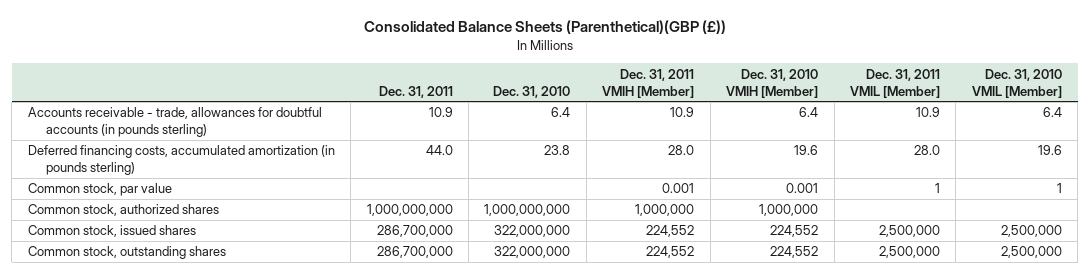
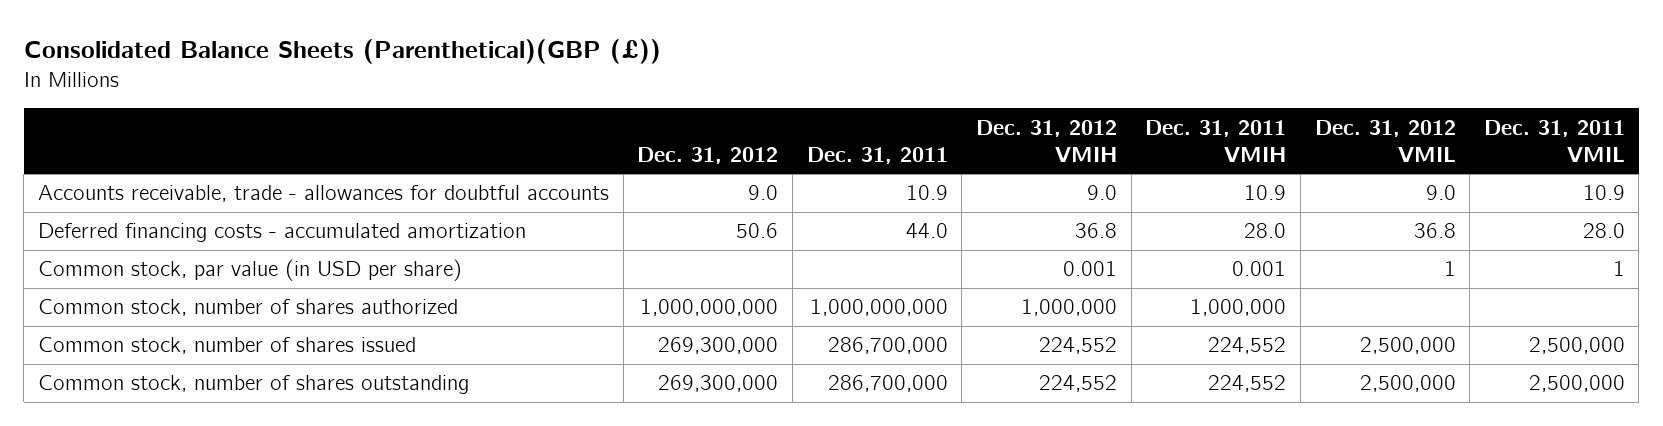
- | Dec. 31, 2011 | Dec. 31, 2010 | Dec. 31, 2011 VMIH [Member] | Dec. 31, 2010 VMIH [Member] | Dec. 31, 2011 VMIL [Member] | Dec. 31, 2010 VMIL [Member]
+ | Dec. 31, 2012 | Dec. 31, 2011 | Dec. 31, 2012 VMIH | Dec. 31, 2011 VMIH | Dec. 31, 2012 VMIL | Dec. 31, 2011 VMIL
- Accounts receivable - trade, allowances for doubtful accounts (in pounds sterling) | 10.9 | 6.4 | 10.9 | 6.4 | 10.9 | 6.4
- Deferred financing costs, accumulated amortization (in pounds sterling) | 44.0 | 23.8 | 28.0 | 19.6 | 28.0 | 19.6
- Common stock, par value | | | 0.001 | 0.001 | 1 | 1
- Common stock, authorized shares | 1,000,000,000 | 1,000,000,000 | 1,000,000 | 1,000,000 | |
- Common stock, issued shares | 286,700,000 | 322,000,000 | 224,552 | 224,552 | 2,500,000 | 2,500,000
- Common stock, outstanding shares | 286,700,000 | 322,000,000 | 224,552 | 224,552 | 2,500,000 | 2,500,000
+ Accounts receivable, trade - allowances for doubtful accounts | 9.0 | 10.9 | 9.0 | 10.9 | 9.0 | 10.9
+ Deferred financing costs - accumulated amortization | 50.6 | 44.0 | 36.8 | 28.0 | 36.8 | 28.0
+ Common stock, par value (in USD per share) | | | 0.001 | 0.001 | 1 | 1
+ Common stock, number of shares authorized | 1,000,000,000 | 1,000,000,000 | 1,000,000 | 1,000,000 | |
+ Common stock, number of shares issued | 269,300,000 | 286,700,000 | 224,552 | 224,552 | 2,500,000 | 2,500,000
+ Common stock, number of shares outstanding | 269,300,000 | 286,700,000 | 224,552 | 224,552 | 2,500,000 | 2,500,000

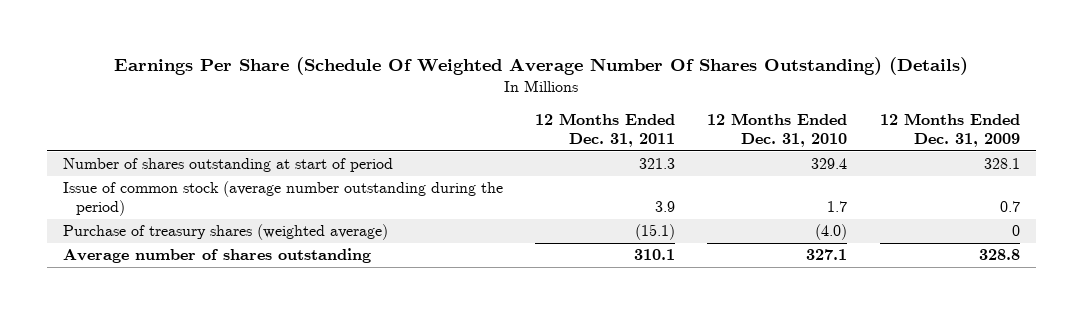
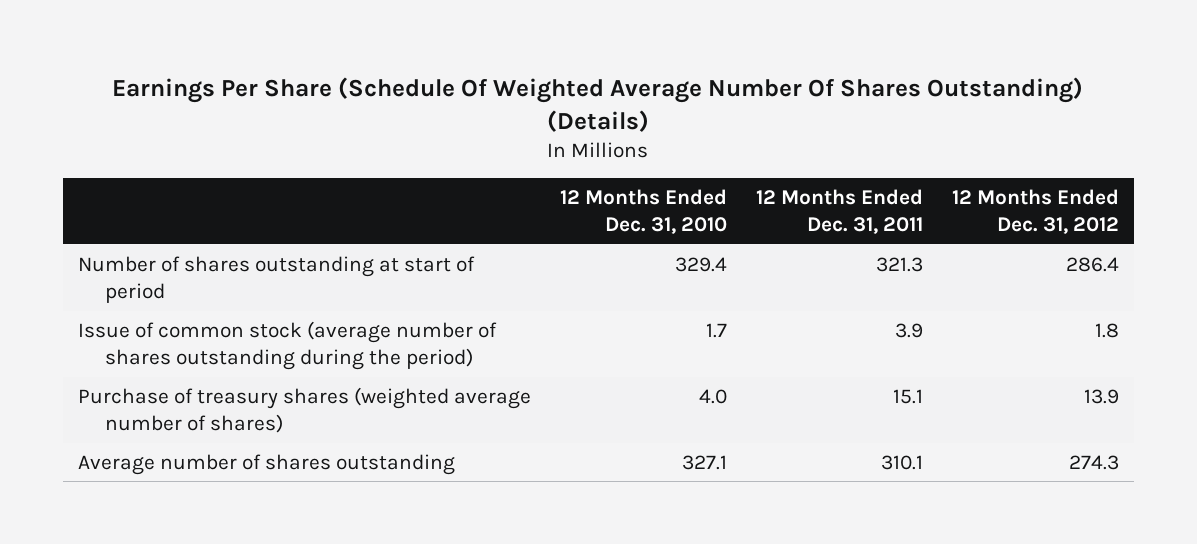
- | 12 Months Ended Dec. 31, 2011 | 12 Months Ended Dec. 31, 2010 | 12 Months Ended Dec. 31, 2009
+ | 12 Months Ended Dec. 31, 2010 | 12 Months Ended Dec. 31, 2011 | 12 Months Ended Dec. 31, 2012
- Issue of common stock (average number outstanding during the period) | 3.9 | 1.7 | 0.7
- Purchase of treasury shares (weighted average) | (15.1) | (4.0) | 0
+ Issue of common stock (average number of shares outstanding during the period) | 1.7 | 3.9 | 1.8
+ Purchase of treasury shares (weighted average number of shares) | 4.0 | 15.1 | 13.9

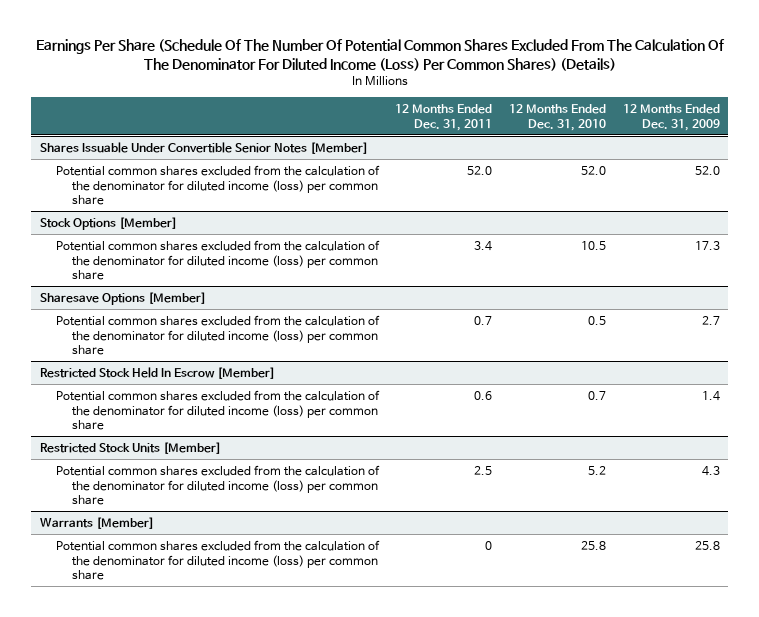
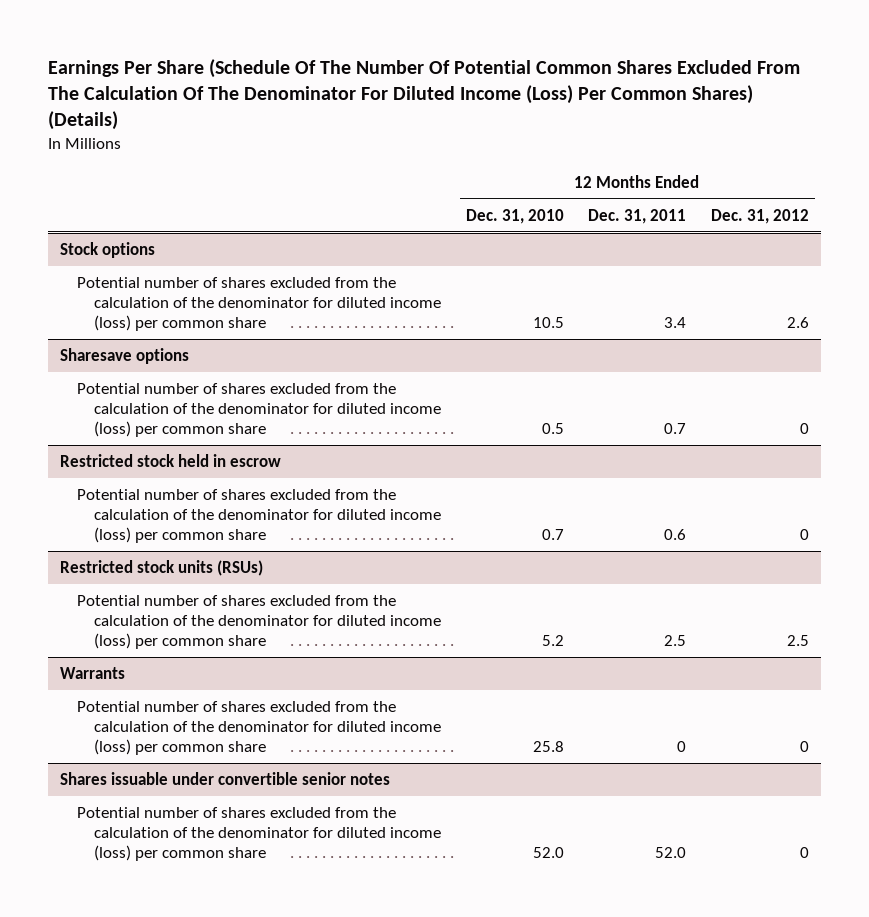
- | 12 Months Ended Dec. 31, 2011 | 12 Months Ended Dec. 31, 2010 | 12 Months Ended Dec. 31, 2009
+ | 12 Months Ended Dec. 31, 2010 | 12 Months Ended Dec. 31, 2011 | 12 Months Ended Dec. 31, 2012
- Shares Issuable Under Convertible Senior Notes [Member]
- Potential common shares excluded from the calculation of the denominator for diluted income (loss) per common share | 52.0 | 52.0 | 52.0
- Stock Options [Member]
- Potential common shares excluded from the calculation of the denominator for diluted income (loss) per common share | 3.4 | 10.5 | 17.3
- Sharesave Options [Member]
- Potential common shares excluded from the calculation of the denominator for diluted income (loss) per common share | 0.7 | 0.5 | 2.7
- Restricted Stock Held In Escrow [Member]
- Potential common shares excluded from the calculation of the denominator for diluted income (loss) per common share | 0.6 | 0.7 | 1.4
- Restricted Stock Units [Member]
- Potential common shares excluded from the calculation of the denominator for diluted income (loss) per common share | 2.5 | 5.2 | 4.3
- Warrants [Member]
- Potential common shares excluded from the calculation of the denominator for diluted income (loss) per common share | 0 | 25.8 | 25.8
+ Stock options
+ Potential number of shares excluded from the calculation of the denominator for diluted income (loss) per common share | 10.5 | 3.4 | 2.6
+ Sharesave options
+ Potential number of shares excluded from the calculation of the denominator for diluted income (loss) per common share | 0.5 | 0.7 | 0
+ Restricted stock held in escrow
+ Potential number of shares excluded from the calculation of the denominator for diluted income (loss) per common share | 0.7 | 0.6 | 0
+ Restricted stock units (RSUs)
+ Potential number of shares excluded from the calculation of the denominator for diluted income (loss) per common share | 5.2 | 2.5 | 2.5
+ Warrants
+ Potential number of shares excluded from the calculation of the denominator for diluted income (loss) per common share | 25.8 | 0 | 0
+ Shares issuable under convertible senior notes
+ Potential number of shares excluded from the calculation of the denominator for diluted income (loss) per common share | 52.0 | 52.0 | 0

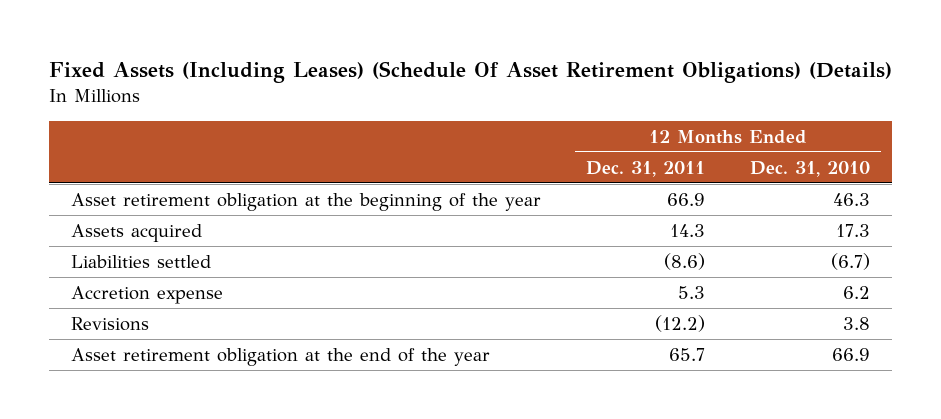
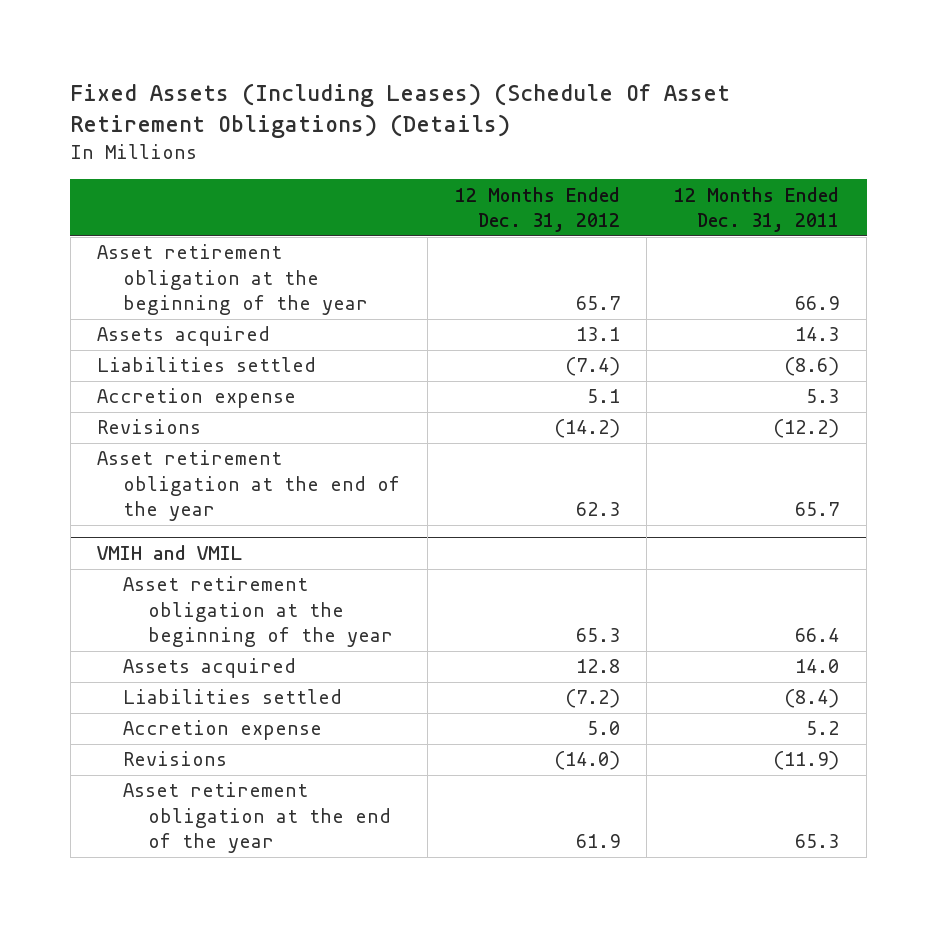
- | 12 Months Ended Dec. 31, 2011 | 12 Months Ended Dec. 31, 2010
+ | 12 Months Ended Dec. 31, 2012 | 12 Months Ended Dec. 31, 2011
+ VMIH and VMIL
+ Asset retirement obligation at the beginning of the year | 65.3 | 66.4
+ Assets acquired | 12.8 | 14.0
+ Liabilities settled | (7.2) | (8.4)
+ Accretion expense | 5.0 | 5.2
+ Revisions | (14.0) | (11.9)
+ Asset retirement obligation at the end of the year | 61.9 | 65.3

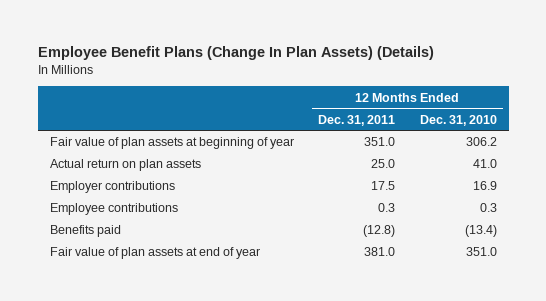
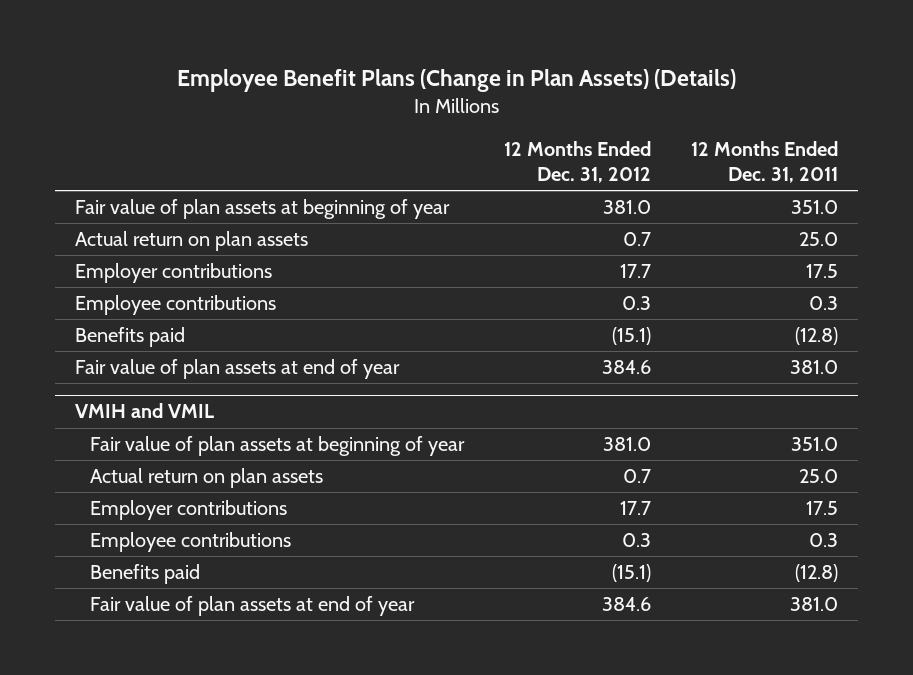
- Employee Benefit Plans (Change In Plan Assets) (Details)
+ Employee Benefit Plans (Change in Plan Assets) (Details)
- | 12 Months Ended Dec. 31, 2011 | 12 Months Ended Dec. 31, 2010
+ | 12 Months Ended Dec. 31, 2012 | 12 Months Ended Dec. 31, 2011
+ VMIH and VMIL
+ Fair value of plan assets at beginning of year | 381.0 | 351.0
+ Actual return on plan assets | 0.7 | 25.0
+ Employer contributions | 17.7 | 17.5
+ Employee contributions | 0.3 | 0.3
+ Benefits paid | (15.1) | (12.8)
+ Fair value of plan assets at end of year | 384.6 | 381.0

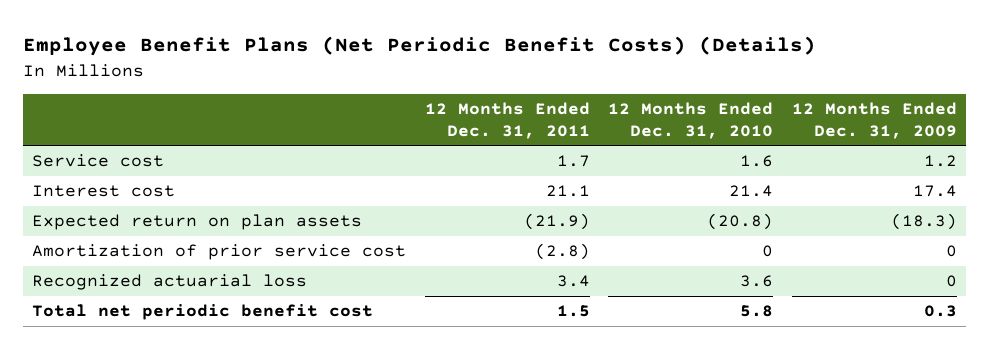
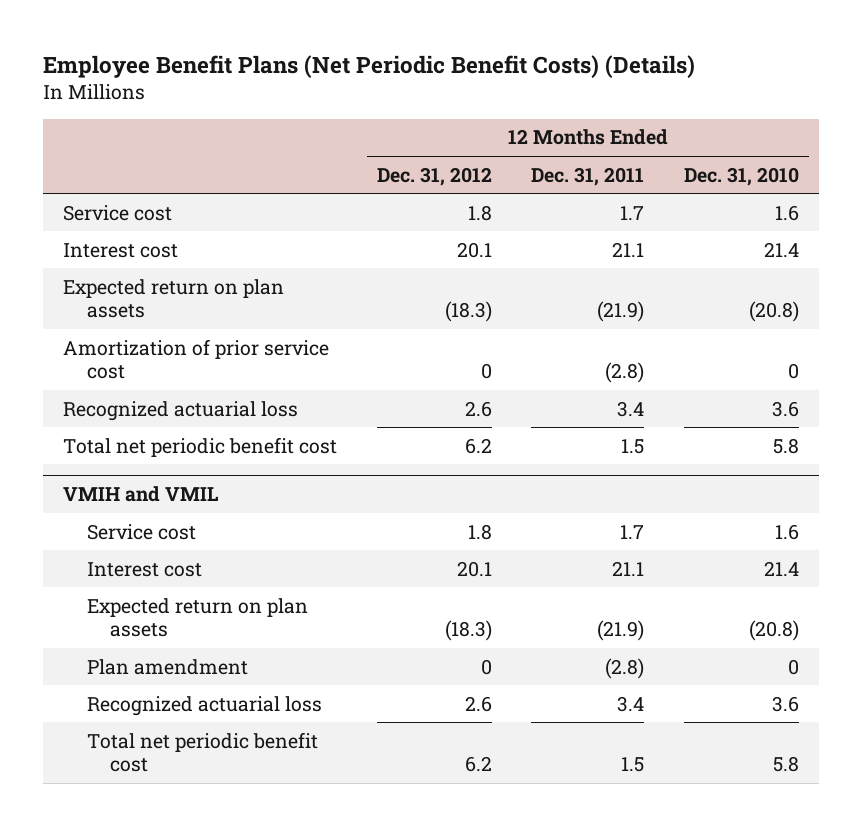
- | 12 Months Ended Dec. 31, 2011 | 12 Months Ended Dec. 31, 2010 | 12 Months Ended Dec. 31, 2009
+ | 12 Months Ended Dec. 31, 2012 | 12 Months Ended Dec. 31, 2011 | 12 Months Ended Dec. 31, 2010
+ VMIH and VMIL
+ Service cost | 1.8 | 1.7 | 1.6
+ Interest cost | 20.1 | 21.1 | 21.4
+ Expected return on plan assets | (18.3) | (21.9) | (20.8)
+ Plan amendment | 0 | (2.8) | 0
+ Recognized actuarial loss | 2.6 | 3.4 | 3.6
+ Total net periodic benefit cost | 6.2 | 1.5 | 5.8

